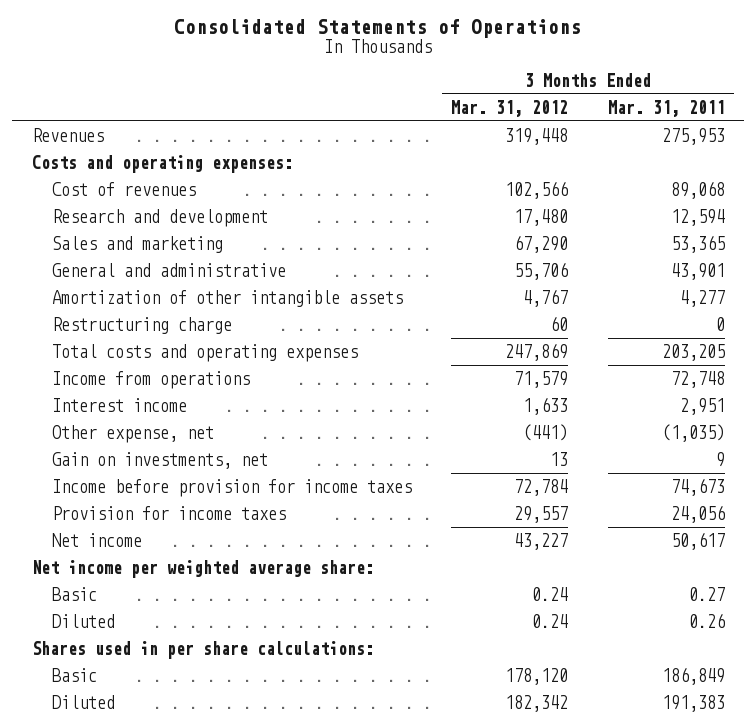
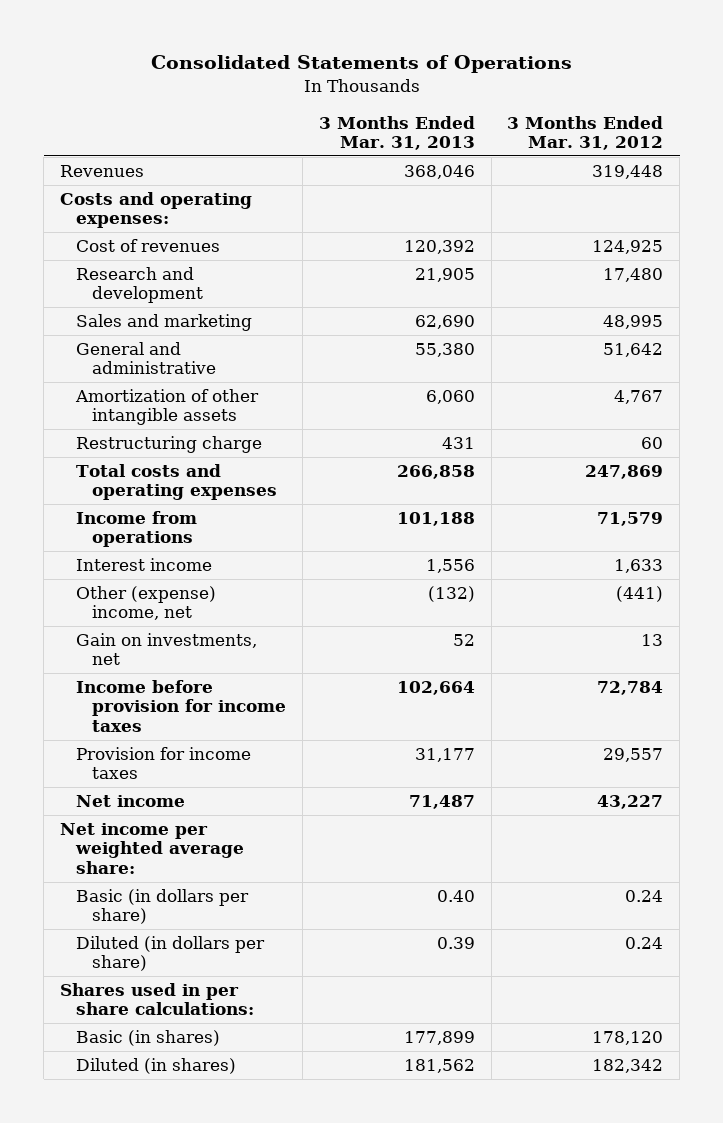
- | 3 Months Ended Mar. 31, 2012 | 3 Months Ended Mar. 31, 2011
+ | 3 Months Ended Mar. 31, 2013 | 3 Months Ended Mar. 31, 2012
- Cost of revenues | 102,566 | 89,068
+ Cost of revenues | 120,392 | 124,925
- Sales and marketing | 67,290 | 53,365
- General and administrative | 55,706 | 43,901
+ Sales and marketing | 62,690 | 48,995
+ General and administrative | 55,380 | 51,642
- Other expense, net | (441) | (1,035)
+ Other (expense) income, net | (132) | (441)
- Basic | 0.24 | 0.27
- Diluted | 0.24 | 0.26
+ Basic (in dollars per share) | 0.40 | 0.24
+ Diluted (in dollars per share) | 0.39 | 0.24
- Basic | 178,120 | 186,849
- Diluted | 182,342 | 191,383
+ Basic (in shares) | 177,899 | 178,120
+ Diluted (in shares) | 181,562 | 182,342

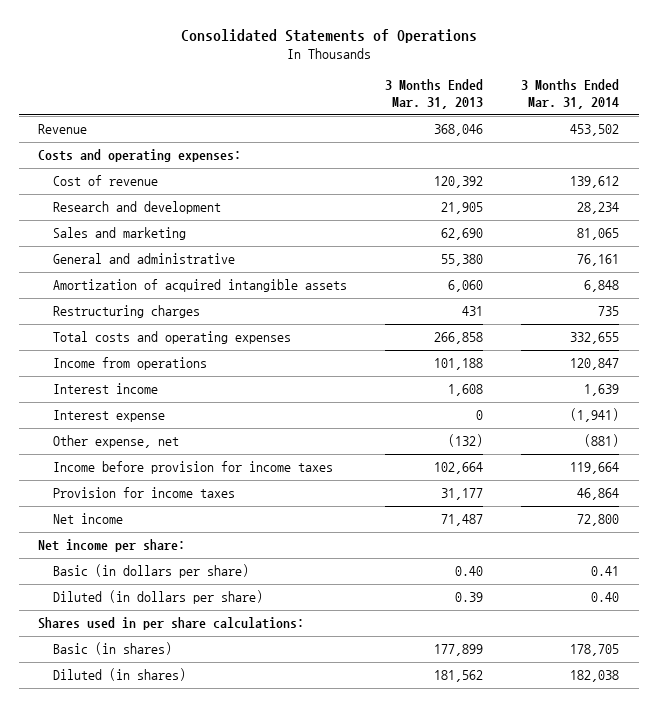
- | 3 Months Ended Mar. 31, 2013 | 3 Months Ended Mar. 31, 2012
+ | 3 Months Ended Mar. 31, 2013 | 3 Months Ended Mar. 31, 2014
- Revenues | 368,046 | 319,448
+ Revenue | 368,046 | 453,502
- Cost of revenues | 120,392 | 124,925
+ Cost of revenue | 120,392 | 139,612
- Amortization of other intangible assets | 6,060 | 4,767
- Restructuring charge | 431 | 60
+ Amortization of acquired intangible assets | 6,060 | 6,848
+ Restructuring charges | 431 | 735
- Interest income | 1,556 | 1,633
- Other (expense) income, net | (132) | (441)
- Gain on investments, net | 52 | 13
+ Interest income | 1,608 | 1,639
+ Interest expense | 0 | (1,941)
+ Other expense, net | (132) | (881)
- Net income per weighted average share:
+ Net income per share:

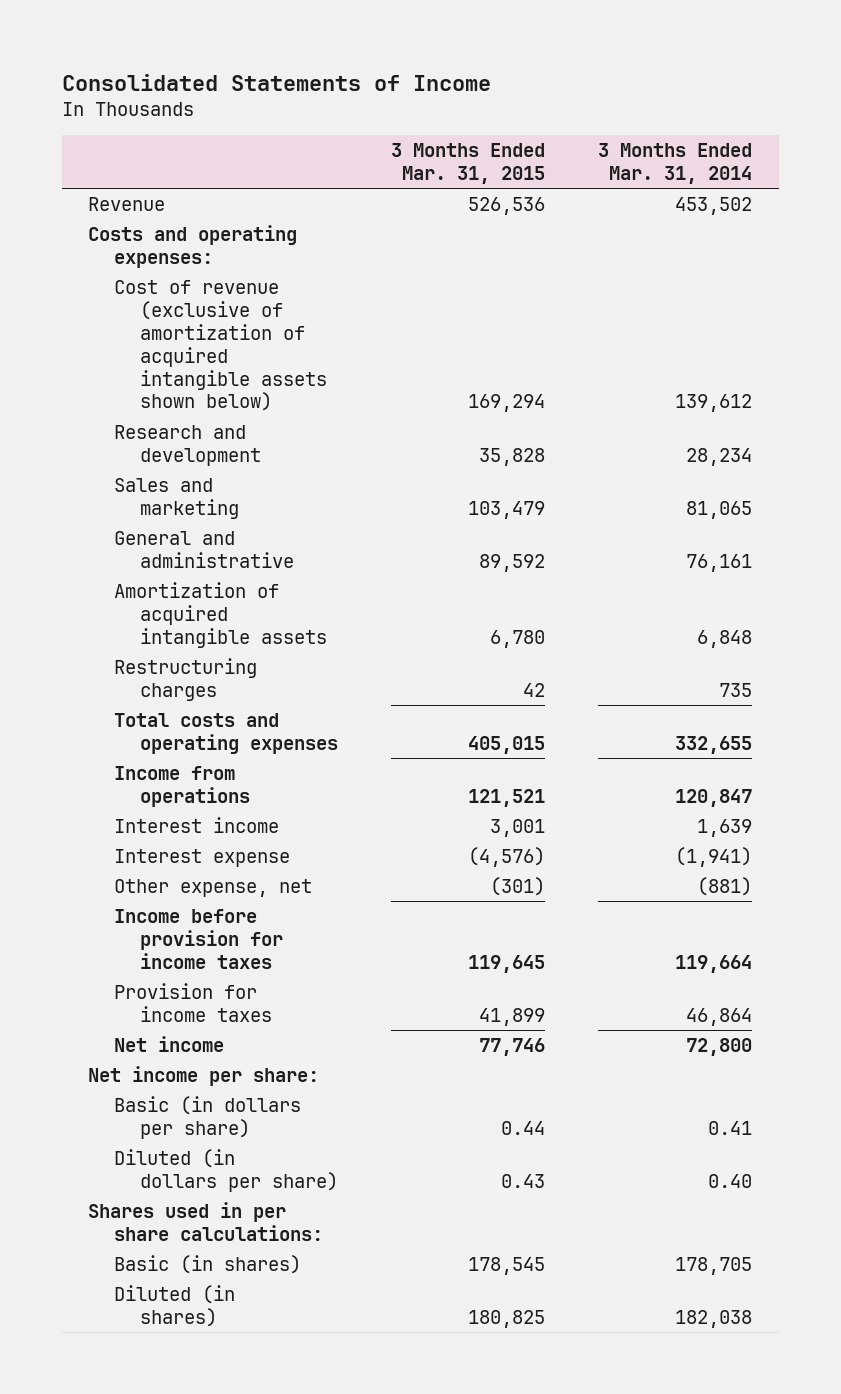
- Consolidated Statements of Operations
+ Consolidated Statements of Income
- | 3 Months Ended Mar. 31, 2013 | 3 Months Ended Mar. 31, 2014
+ | 3 Months Ended Mar. 31, 2015 | 3 Months Ended Mar. 31, 2014
- Cost of revenue | 120,392 | 139,612
+ Cost of revenue (exclusive of amortization of acquired intangible assets shown below) | 169,294 | 139,612

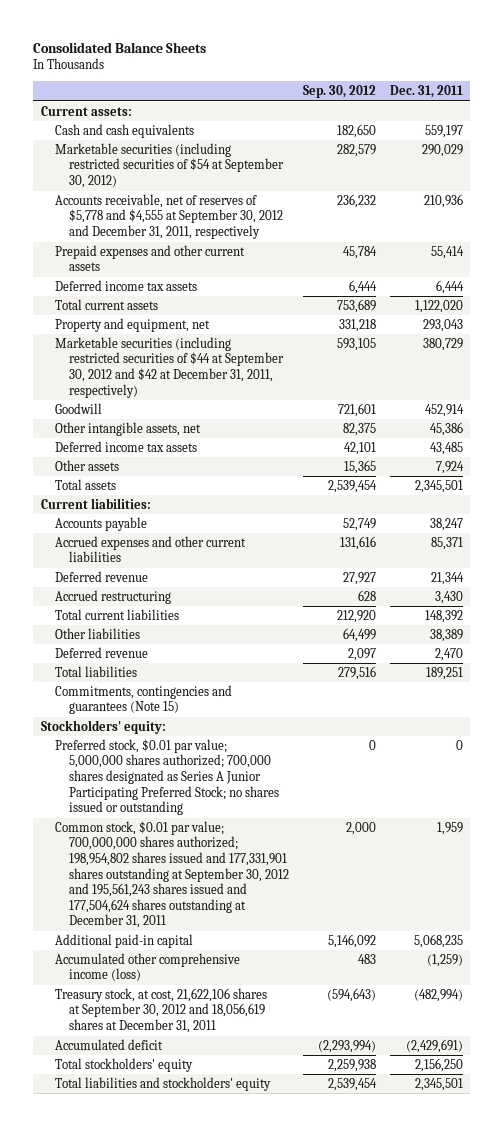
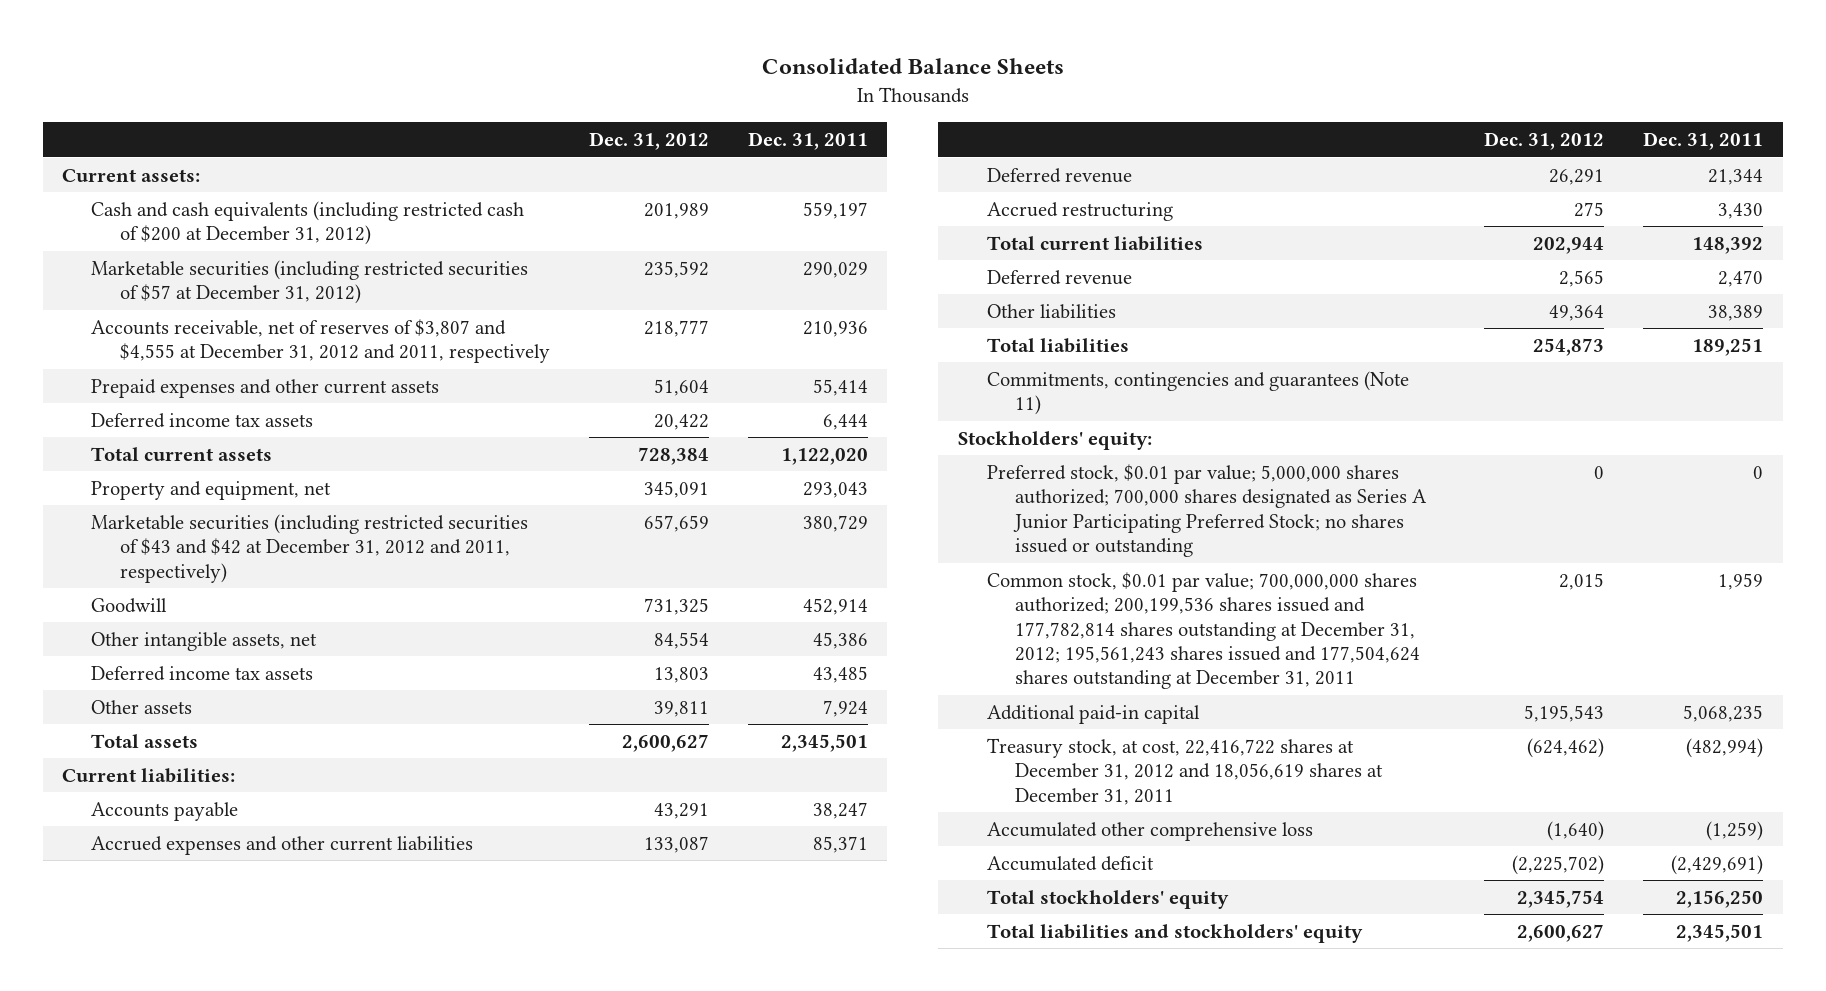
- | Sep. 30, 2012 | Dec. 31, 2011
+ | Dec. 31, 2012 | Dec. 31, 2011
- Cash and cash equivalents | 182,650 | 559,197
- Marketable securities (including restricted securities of $54 at September 30, 2012) | 282,579 | 290,029
- Accounts receivable, net of reserves of $5,778 and $4,555 at September 30, 2012 and December 31, 2011, respectively | 236,232 | 210,936
+ Cash and cash equivalents (including restricted cash of $200 at December 31, 2012) | 201,989 | 559,197
+ Marketable securities (including restricted securities of $57 at December 31, 2012) | 235,592 | 290,029
+ Accounts receivable, net of reserves of $3,807 and $4,555 at December 31, 2012 and 2011, respectively | 218,777 | 210,936
- Marketable securities (including restricted securities of $44 at September 30, 2012 and $42 at December 31, 2011, respectively) | 593,105 | 380,729
+ Marketable securities (including restricted securities of $43 and $42 at December 31, 2012 and 2011, respectively) | 657,659 | 380,729
moved down: Other liabilities | 49,364 | 38,389
- Commitments, contingencies and guarantees (Note 15)
+ Commitments, contingencies and guarantees (Note 11)
- Common stock, $0.01 par value; 700,000,000 shares authorized; 198,954,802 shares issued and 177,331,901 shares outstanding at September 30, 2012 and 195,561,243 shares issued and 177,504,624 shares outstanding at December 31, 2011 | 2,000 | 1,959
+ Common stock, $0.01 par value; 700,000,000 shares authorized; 200,199,536 shares issued and 177,782,814 shares outstanding at December 31, 2012; 195,561,243 shares issued and 177,504,624 shares outstanding at December 31, 2011 | 2,015 | 1,959
- Accumulated other comprehensive income (loss) | 483 | (1,259)
- Treasury stock, at cost, 21,622,106 shares at September 30, 2012 and 18,056,619 shares at December 31, 2011 | (594,643) | (482,994)
+ Treasury stock, at cost, 22,416,722 shares at December 31, 2012 and 18,056,619 shares at December 31, 2011 | (624,462) | (482,994)
+ Accumulated other comprehensive loss | (1,640) | (1,259)

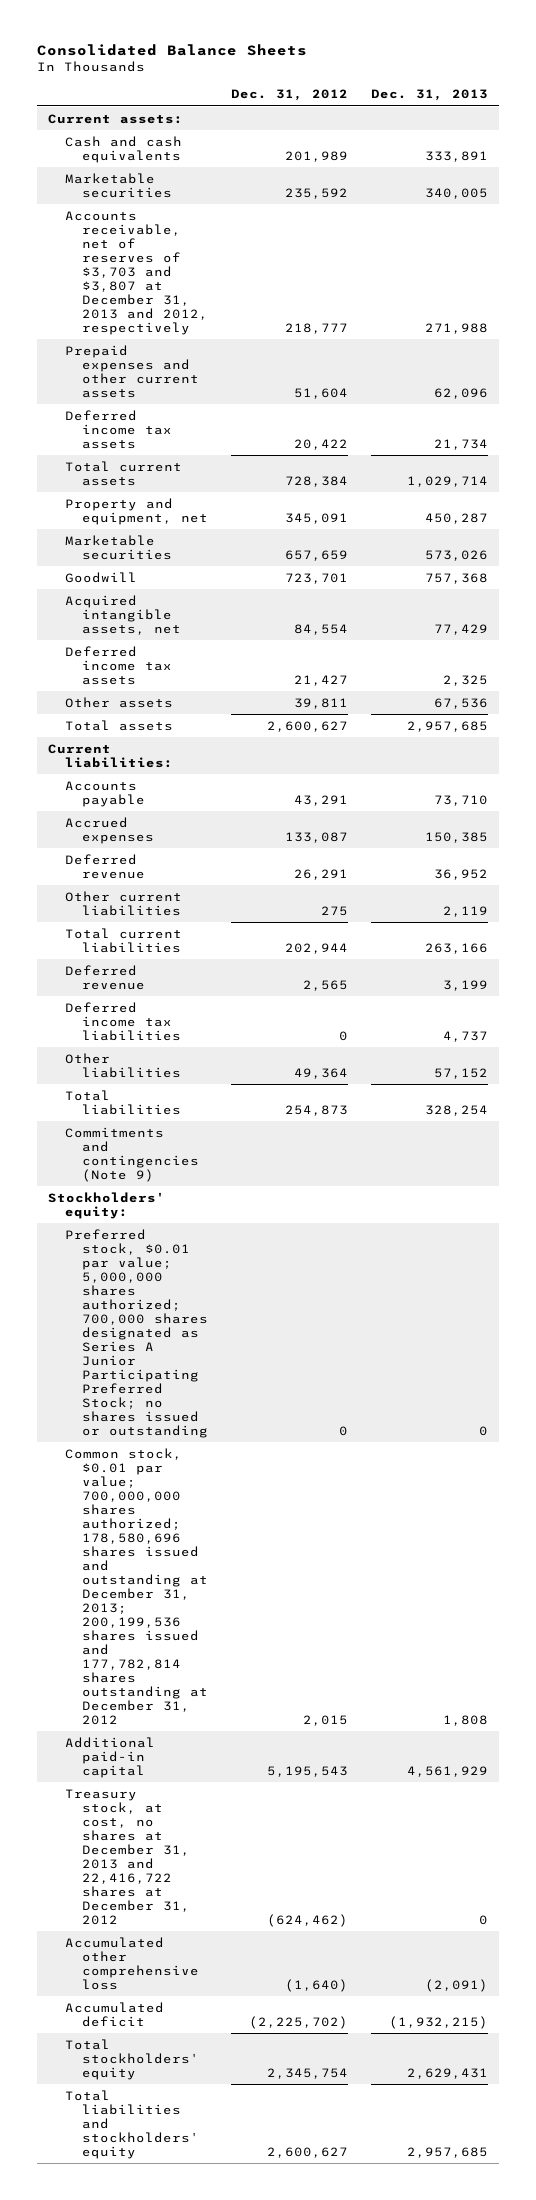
- | Dec. 31, 2012 | Dec. 31, 2011
+ | Dec. 31, 2012 | Dec. 31, 2013
- Cash and cash equivalents (including restricted cash of $200 at December 31, 2012) | 201,989 | 559,197
- Marketable securities (including restricted securities of $57 at December 31, 2012) | 235,592 | 290,029
- Accounts receivable, net of reserves of $3,807 and $4,555 at December 31, 2012 and 2011, respectively | 218,777 | 210,936
+ Cash and cash equivalents | 201,989 | 333,891
+ Marketable securities | 235,592 | 340,005
+ Accounts receivable, net of reserves of $3,703 and $3,807 at December 31, 2013 and 2012, respectively | 218,777 | 271,988
- Marketable securities (including restricted securities of $43 and $42 at December 31, 2012 and 2011, respectively) | 657,659 | 380,729
- Goodwill | 731,325 | 452,914
- Other intangible assets, net | 84,554 | 45,386
- Deferred income tax assets | 13,803 | 43,485
+ Marketable securities | 657,659 | 573,026
+ Goodwill | 723,701 | 757,368
+ Acquired intangible assets, net | 84,554 | 77,429
+ Deferred income tax assets | 21,427 | 2,325
- Accrued expenses and other current liabilities | 133,087 | 85,371
+ Accrued expenses | 133,087 | 150,385
- Accrued restructuring | 275 | 3,430
+ Other current liabilities | 275 | 2,119
+ Deferred income tax liabilities | 0 | 4,737
- Commitments, contingencies and guarantees (Note 11)
+ Commitments and contingencies (Note 9)
- Common stock, $0.01 par value; 700,000,000 shares authorized; 200,199,536 shares issued and 177,782,814 shares outstanding at December 31, 2012; 195,561,243 shares issued and 177,504,624 shares outstanding at December 31, 2011 | 2,015 | 1,959
+ Common stock, $0.01 par value; 700,000,000 shares authorized; 178,580,696 shares issued and outstanding at December 31, 2013; 200,199,536 shares issued and 177,782,814 shares outstanding at December 31, 2012 | 2,015 | 1,808
- Treasury stock, at cost, 22,416,722 shares at December 31, 2012 and 18,056,619 shares at December 31, 2011 | (624,462) | (482,994)
+ Treasury stock, at cost, no shares at December 31, 2013 and 22,416,722 shares at December 31, 2012 | (624,462) | 0

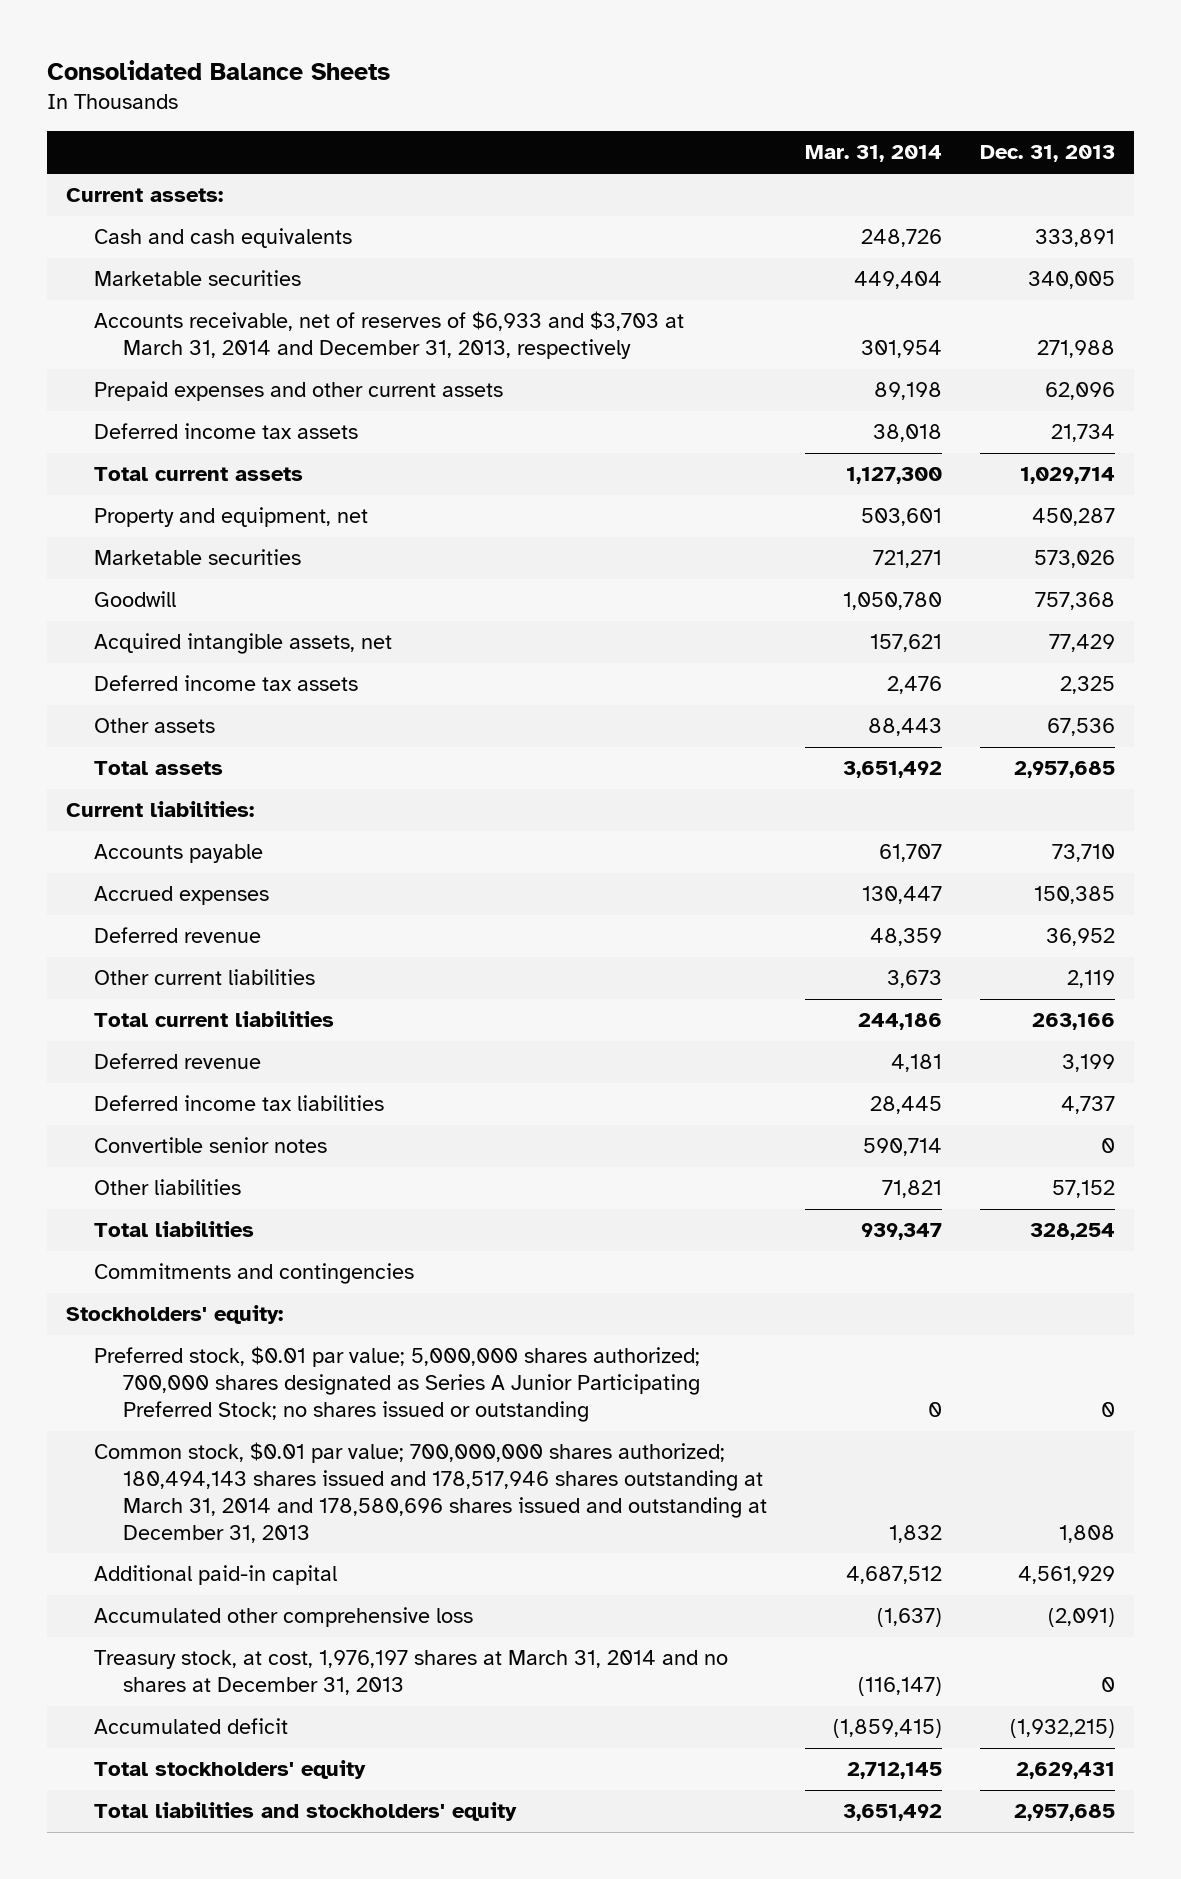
- | Dec. 31, 2012 | Dec. 31, 2013
+ | Mar. 31, 2014 | Dec. 31, 2013
- Accounts receivable, net of reserves of $3,703 and $3,807 at December 31, 2013 and 2012, respectively | 218,777 | 271,988
+ Accounts receivable, net of reserves of $6,933 and $3,703 at March 31, 2014 and December 31, 2013, respectively | 301,954 | 271,988
+ Convertible senior notes | 590,714 | 0
- Commitments and contingencies (Note 9)
+ Commitments and contingencies
- Common stock, $0.01 par value; 700,000,000 shares authorized; 178,580,696 shares issued and outstanding at December 31, 2013; 200,199,536 shares issued and 177,782,814 shares outstanding at December 31, 2012 | 2,015 | 1,808
+ Common stock, $0.01 par value; 700,000,000 shares authorized; 180,494,143 shares issued and 178,517,946 shares outstanding at March 31, 2014 and 178,580,696 shares issued and outstanding at December 31, 2013 | 1,832 | 1,808
- Treasury stock, at cost, no shares at December 31, 2013 and 22,416,722 shares at December 31, 2012 | (624,462) | 0
+ Treasury stock, at cost, 1,976,197 shares at March 31, 2014 and no shares at December 31, 2013 | (116,147) | 0

